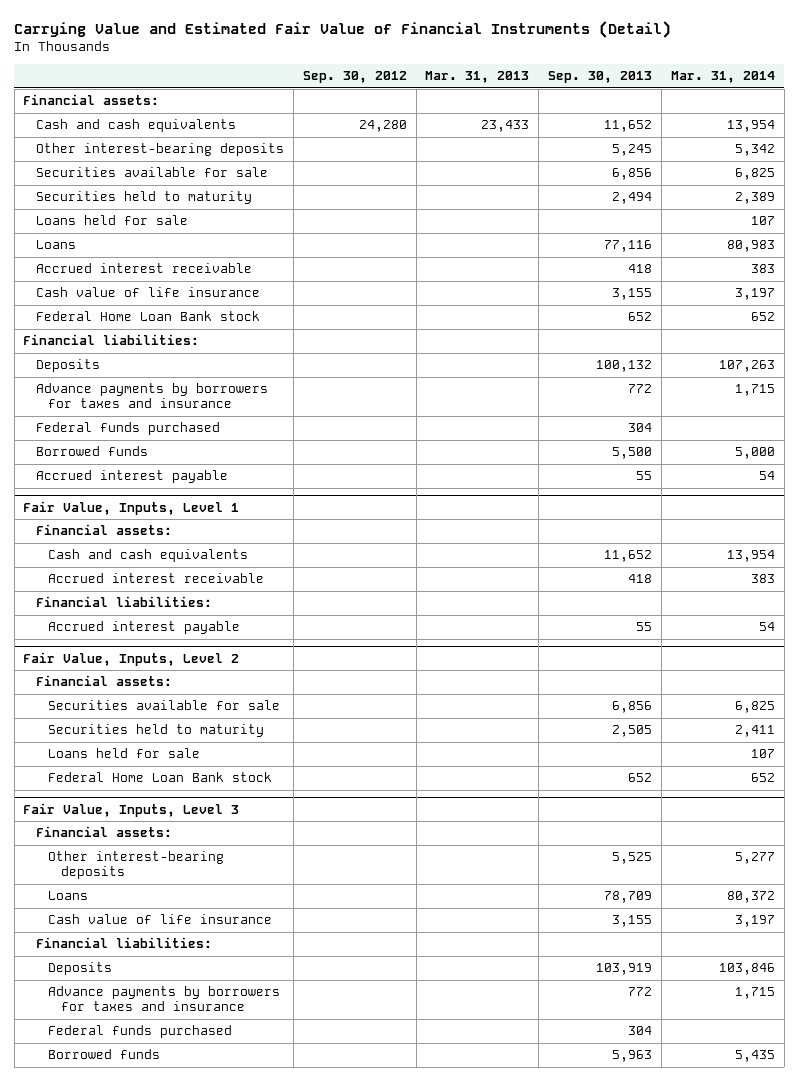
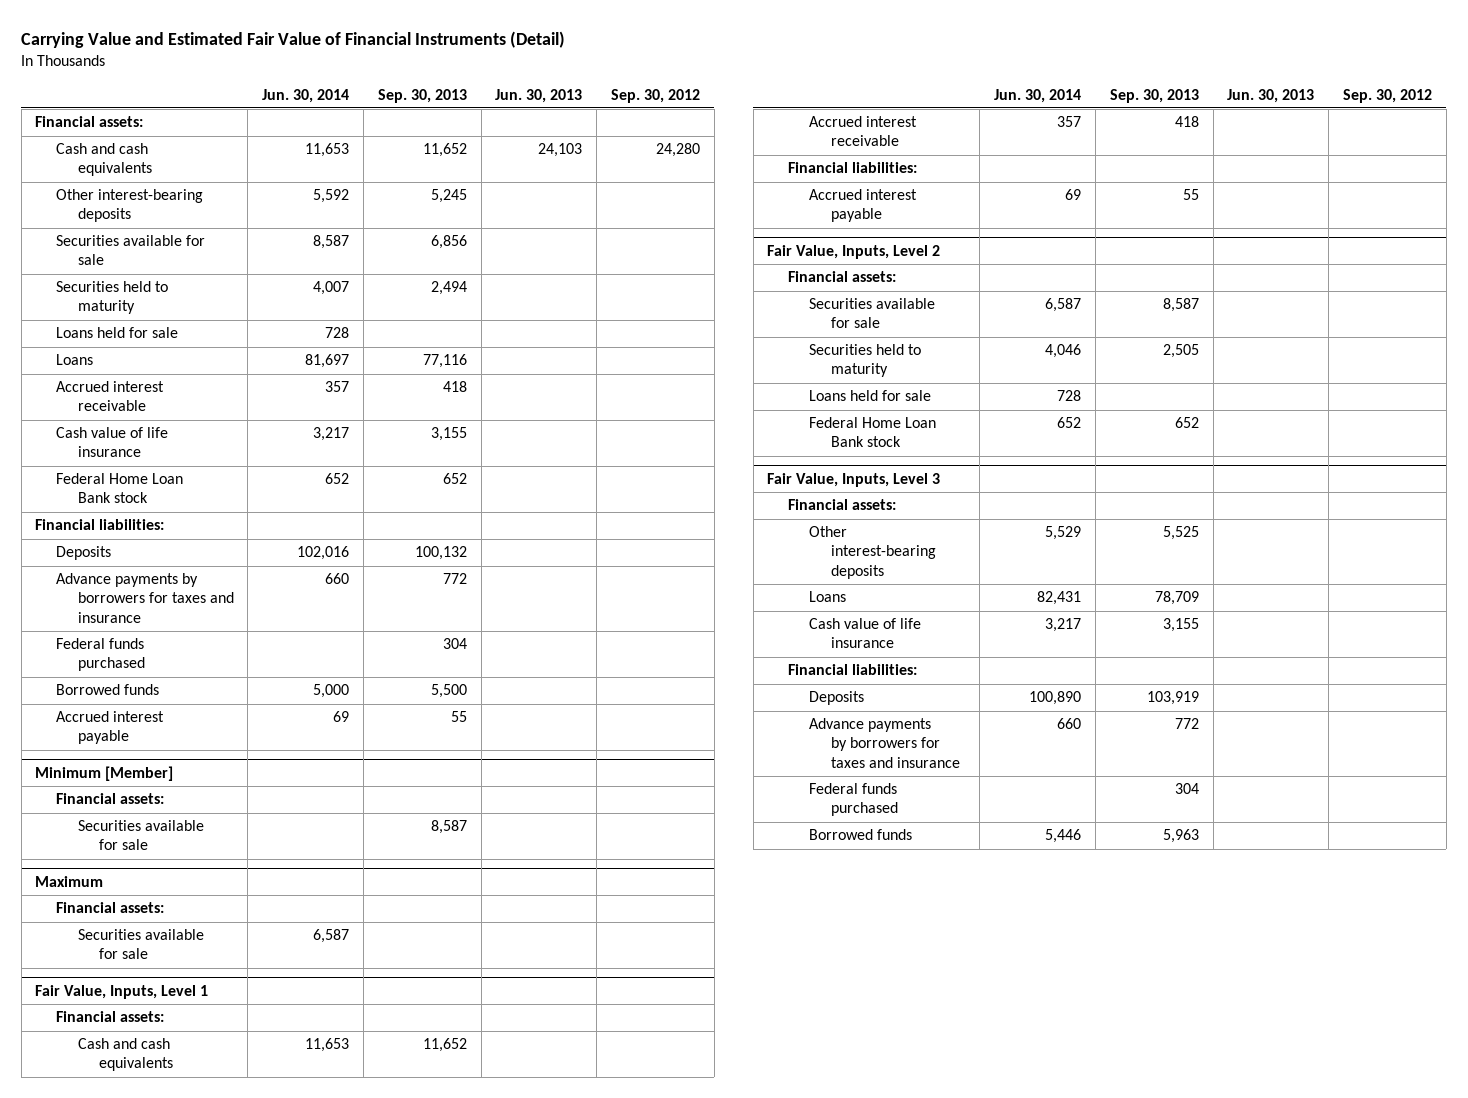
- | Sep. 30, 2012 | Mar. 31, 2013 | Sep. 30, 2013 | Mar. 31, 2014
+ | Jun. 30, 2014 | Sep. 30, 2013 | Jun. 30, 2013 | Sep. 30, 2012
+ Minimum [Member]
+ Financial assets:
+ Securities available for sale | | 8,587 | |
+ Maximum
+ Financial assets:
+ Securities available for sale | 6,587 | | |
@ Fair Value, Inputs, Level 2
- Securities available for sale | | | 6,856 | 6,825
+ Securities available for sale | 6,587 | 8,587 | |

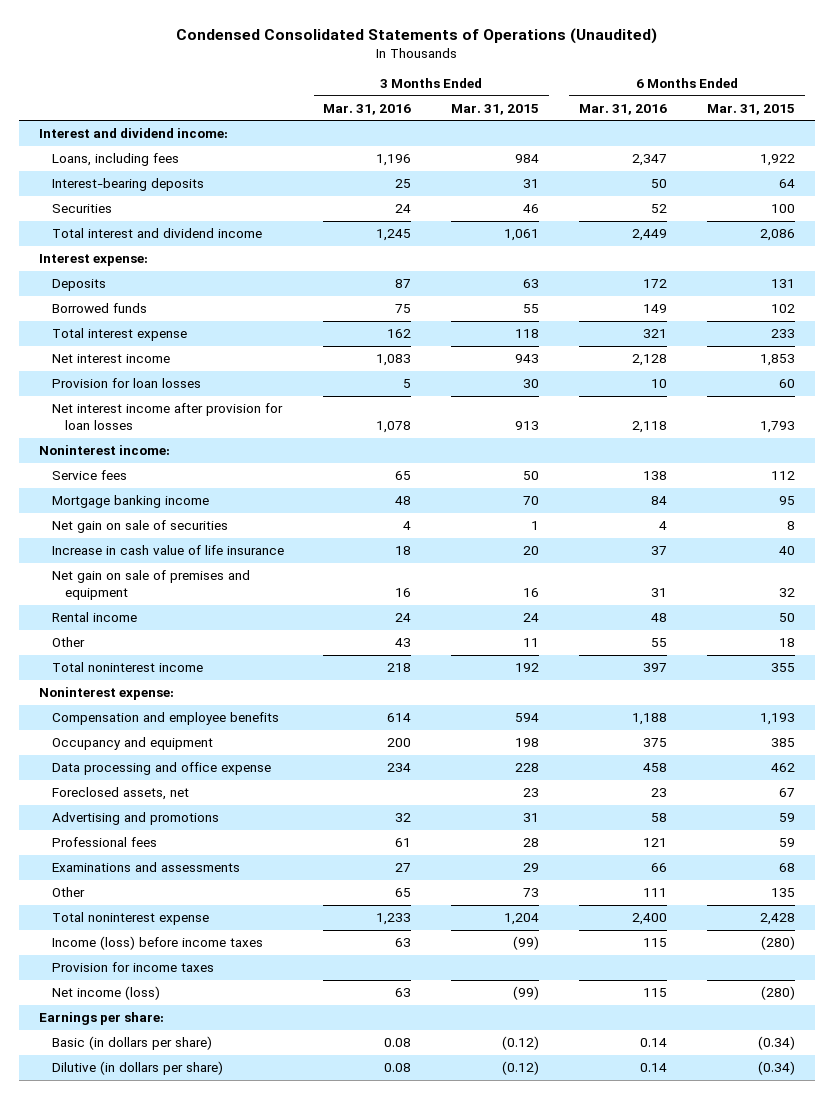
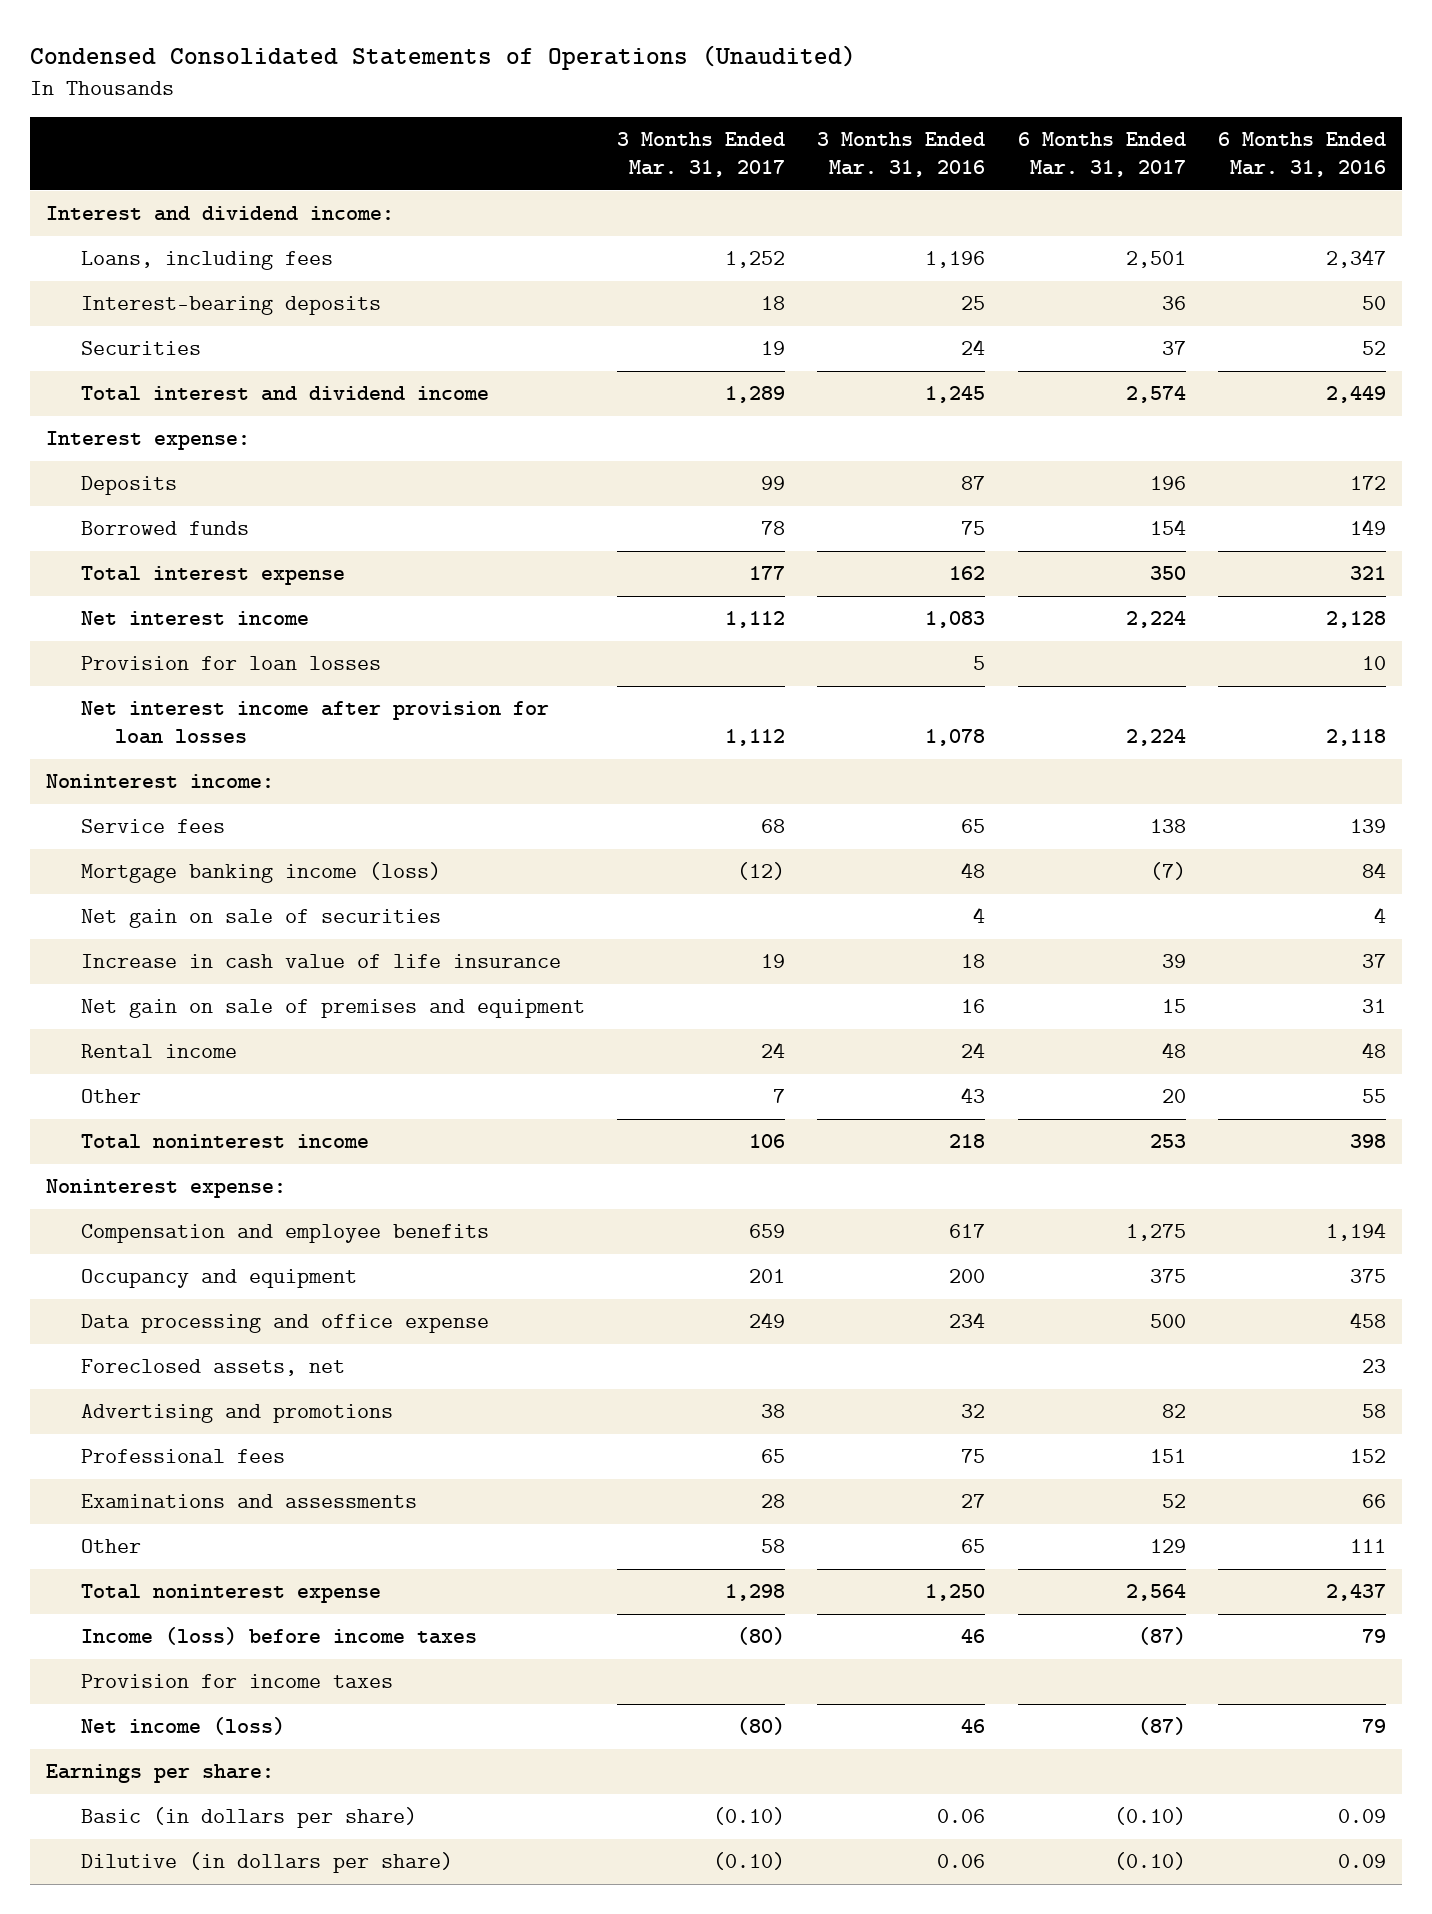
- | 3 Months Ended Mar. 31, 2016 | 3 Months Ended Mar. 31, 2015 | 6 Months Ended Mar. 31, 2016 | 6 Months Ended Mar. 31, 2015
+ | 3 Months Ended Mar. 31, 2017 | 3 Months Ended Mar. 31, 2016 | 6 Months Ended Mar. 31, 2017 | 6 Months Ended Mar. 31, 2016
- Service fees | 65 | 50 | 138 | 112
- Mortgage banking income | 48 | 70 | 84 | 95
+ Service fees | 68 | 65 | 138 | 139
+ Mortgage banking income (loss) | (12) | 48 | (7) | 84
- Total noninterest income | 218 | 192 | 397 | 355
+ Total noninterest income | 106 | 218 | 253 | 398
- Compensation and employee benefits | 614 | 594 | 1,188 | 1,193
+ Compensation and employee benefits | 659 | 617 | 1,275 | 1,194
- Professional fees | 61 | 28 | 121 | 59
+ Professional fees | 65 | 75 | 151 | 152
- Total noninterest expense | 1,233 | 1,204 | 2,400 | 2,428
- Income (loss) before income taxes | 63 | (99) | 115 | (280)
+ Total noninterest expense | 1,298 | 1,250 | 2,564 | 2,437
+ Income (loss) before income taxes | (80) | 46 | (87) | 79
- Net income (loss) | 63 | (99) | 115 | (280)
+ Net income (loss) | (80) | 46 | (87) | 79
- Basic (in dollars per share) | 0.08 | (0.12) | 0.14 | (0.34)
- Dilutive (in dollars per share) | 0.08 | (0.12) | 0.14 | (0.34)
+ Basic (in dollars per share) | (0.10) | 0.06 | (0.10) | 0.09
+ Dilutive (in dollars per share) | (0.10) | 0.06 | (0.10) | 0.09

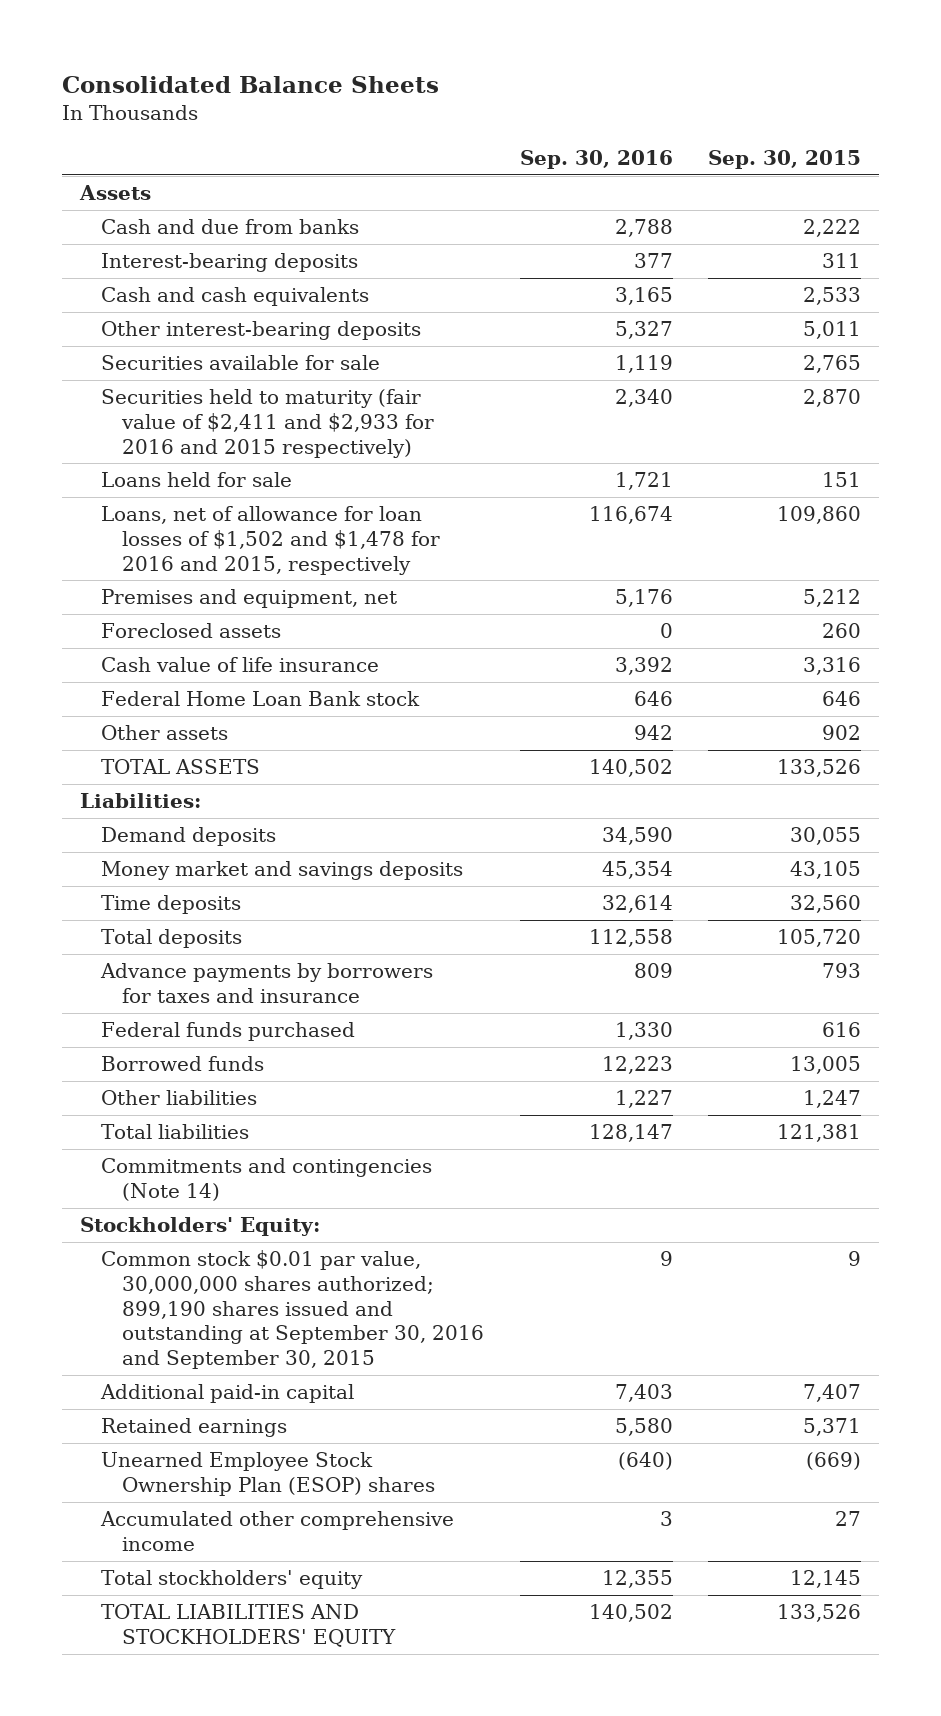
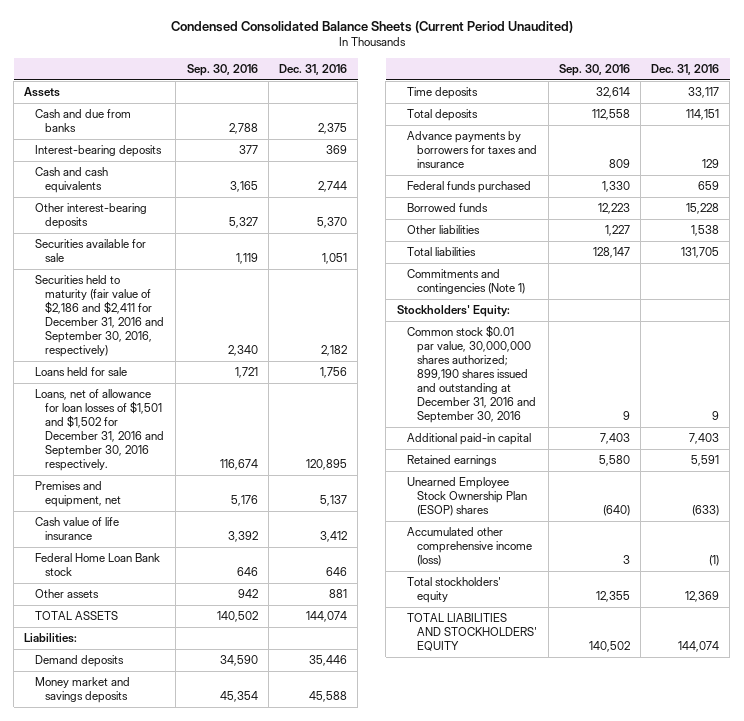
- Consolidated Balance Sheets
+ Condensed Consolidated Balance Sheets (Current Period Unaudited)
- | Sep. 30, 2016 | Sep. 30, 2015
+ | Sep. 30, 2016 | Dec. 31, 2016
- Securities held to maturity (fair value of $2,411 and $2,933 for 2016 and 2015 respectively) | 2,340 | 2,870
+ Securities held to maturity (fair value of $2,186 and $2,411 for December 31, 2016 and September 30, 2016, respectively) | 2,340 | 2,182
- Loans, net of allowance for loan losses of $1,502 and $1,478 for 2016 and 2015, respectively | 116,674 | 109,860
+ Loans, net of allowance for loan losses of $1,501 and $1,502 for December 31, 2016 and September 30, 2016 respectively. | 116,674 | 120,895
- Foreclosed assets | 0 | 260
- Commitments and contingencies (Note 14)
+ Commitments and contingencies (Note 1)
- Common stock $0.01 par value, 30,000,000 shares authorized; 899,190 shares issued and outstanding at September 30, 2016 and September 30, 2015 | 9 | 9
+ Common stock $0.01 par value, 30,000,000 shares authorized; 899,190 shares issued and outstanding at December 31, 2016 and September 30, 2016 | 9 | 9
- Accumulated other comprehensive income | 3 | 27
+ Accumulated other comprehensive income (loss) | 3 | (1)

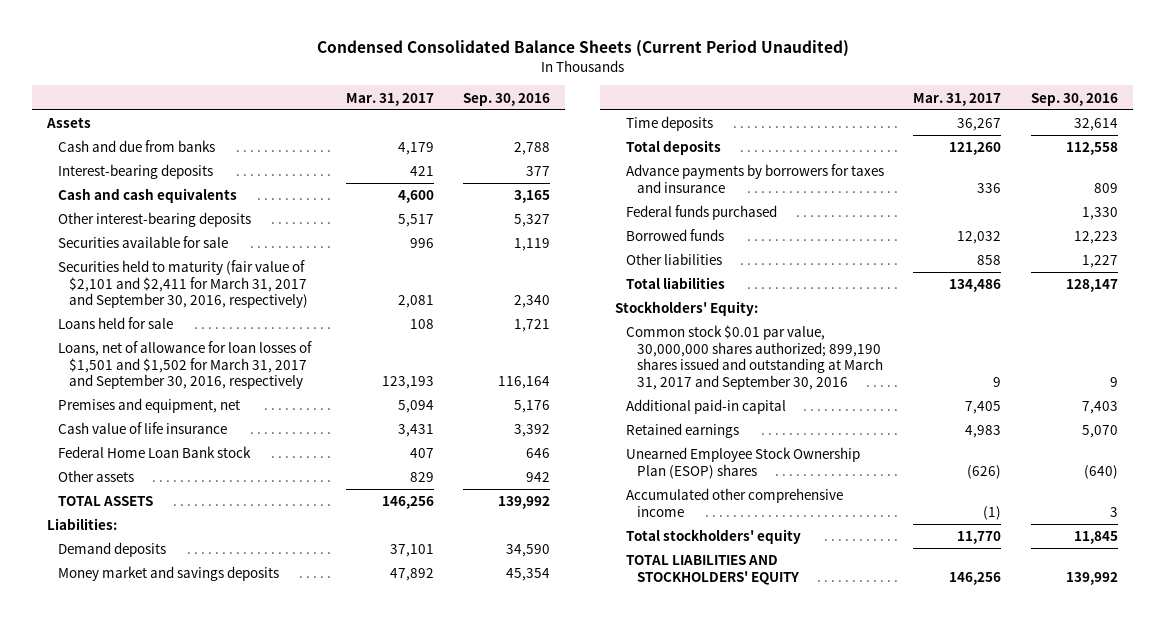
- | Sep. 30, 2016 | Dec. 31, 2016
+ | Mar. 31, 2017 | Sep. 30, 2016
- Securities held to maturity (fair value of $2,186 and $2,411 for December 31, 2016 and September 30, 2016, respectively) | 2,340 | 2,182
+ Securities held to maturity (fair value of $2,101 and $2,411 for March 31, 2017 and September 30, 2016, respectively) | 2,081 | 2,340
- Loans, net of allowance for loan losses of $1,501 and $1,502 for December 31, 2016 and September 30, 2016 respectively. | 116,674 | 120,895
+ Loans, net of allowance for loan losses of $1,501 and $1,502 for March 31, 2017 and September 30, 2016, respectively | 123,193 | 116,164
- TOTAL ASSETS | 140,502 | 144,074
+ TOTAL ASSETS | 146,256 | 139,992
- Commitments and contingencies (Note 1)
- Common stock $0.01 par value, 30,000,000 shares authorized; 899,190 shares issued and outstanding at December 31, 2016 and September 30, 2016 | 9 | 9
+ Common stock $0.01 par value, 30,000,000 shares authorized; 899,190 shares issued and outstanding at March 31, 2017 and September 30, 2016 | 9 | 9
- Retained earnings | 5,580 | 5,591
+ Retained earnings | 4,983 | 5,070
- Accumulated other comprehensive income (loss) | 3 | (1)
- Total stockholders' equity | 12,355 | 12,369
- TOTAL LIABILITIES AND STOCKHOLDERS' EQUITY | 140,502 | 144,074
+ Accumulated other comprehensive income | (1) | 3
+ Total stockholders' equity | 11,770 | 11,845
+ TOTAL LIABILITIES AND STOCKHOLDERS' EQUITY | 146,256 | 139,992

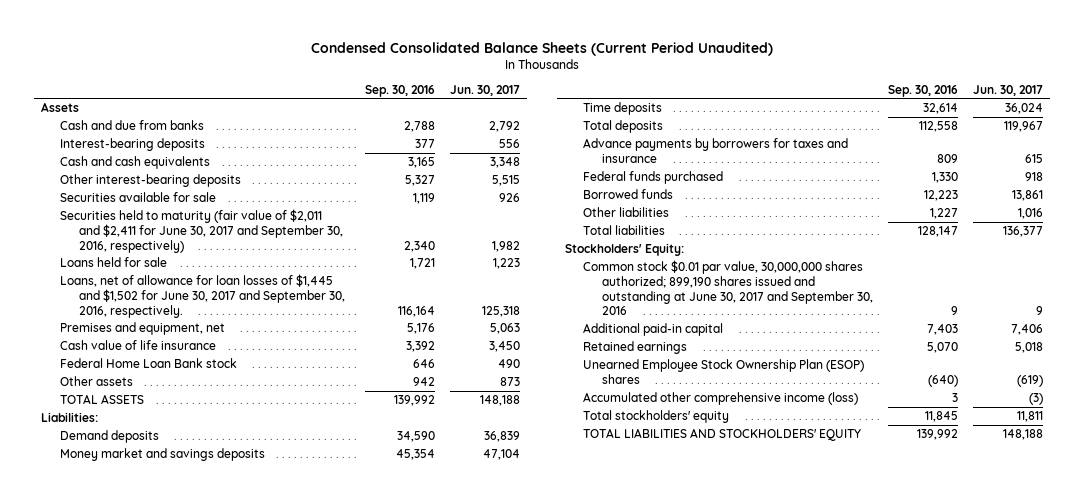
- | Mar. 31, 2017 | Sep. 30, 2016
+ | Sep. 30, 2016 | Jun. 30, 2017
- Securities held to maturity (fair value of $2,101 and $2,411 for March 31, 2017 and September 30, 2016, respectively) | 2,081 | 2,340
+ Securities held to maturity (fair value of $2,011 and $2,411 for June 30, 2017 and September 30, 2016, respectively) | 2,340 | 1,982
- Loans, net of allowance for loan losses of $1,501 and $1,502 for March 31, 2017 and September 30, 2016, respectively | 123,193 | 116,164
+ Loans, net of allowance for loan losses of $1,445 and $1,502 for June 30, 2017 and September 30, 2016, respectively. | 116,164 | 125,318
- Common stock $0.01 par value, 30,000,000 shares authorized; 899,190 shares issued and outstanding at March 31, 2017 and September 30, 2016 | 9 | 9
+ Common stock $0.01 par value, 30,000,000 shares authorized; 899,190 shares issued and outstanding at June 30, 2017 and September 30, 2016 | 9 | 9
- Accumulated other comprehensive income | (1) | 3
+ Accumulated other comprehensive income (loss) | 3 | (3)

